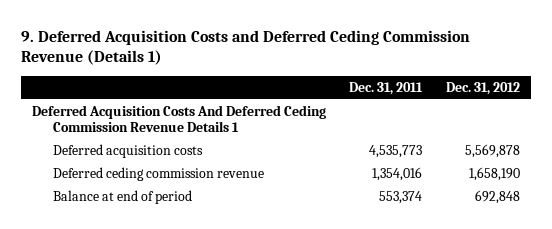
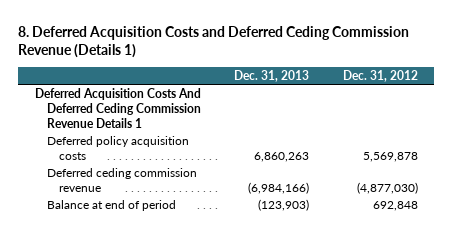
- 9. Deferred Acquisition Costs and Deferred Ceding Commission Revenue (Details 1)
+ 8. Deferred Acquisition Costs and Deferred Ceding Commission Revenue (Details 1)
- | Dec. 31, 2011 | Dec. 31, 2012
+ | Dec. 31, 2013 | Dec. 31, 2012
- Deferred acquisition costs | 4,535,773 | 5,569,878
- Deferred ceding commission revenue | 1,354,016 | 1,658,190
+ Deferred policy acquisition costs | 6,860,263 | 5,569,878
+ Deferred ceding commission revenue | (6,984,166) | (4,877,030)

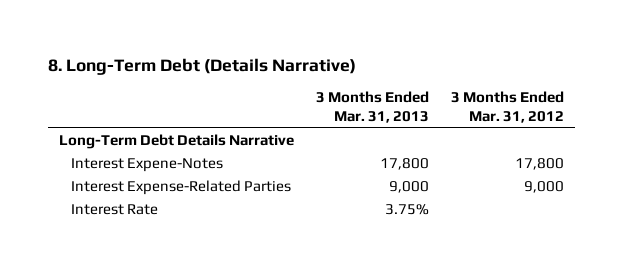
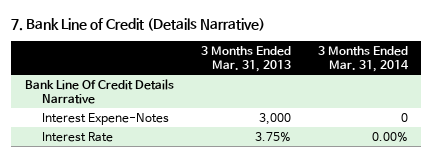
- 8. Long-Term Debt (Details Narrative)
+ 7. Bank Line of Credit (Details Narrative)
- | 3 Months Ended Mar. 31, 2013 | 3 Months Ended Mar. 31, 2012
+ | 3 Months Ended Mar. 31, 2013 | 3 Months Ended Mar. 31, 2014
- Long-Term Debt Details Narrative
- Interest Expene-Notes | 17,800 | 17,800
- Interest Expense-Related Parties | 9,000 | 9,000
+ Bank Line Of Credit Details Narrative
+ Interest Expene-Notes | 3,000 | 0

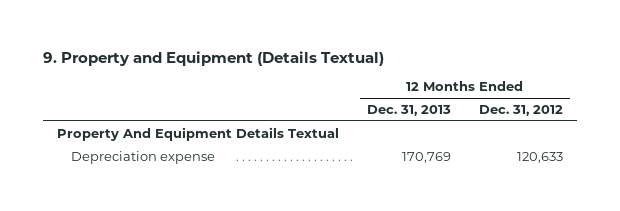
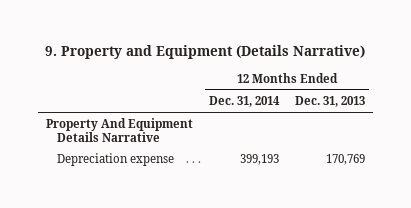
- 9. Property and Equipment (Details Textual)
+ 9. Property and Equipment (Details Narrative)
- | 12 Months Ended Dec. 31, 2013 | 12 Months Ended Dec. 31, 2012
+ | 12 Months Ended Dec. 31, 2014 | 12 Months Ended Dec. 31, 2013
- Property And Equipment Details Textual
+ Property And Equipment Details Narrative

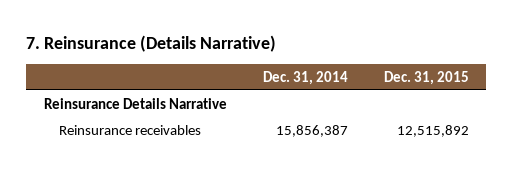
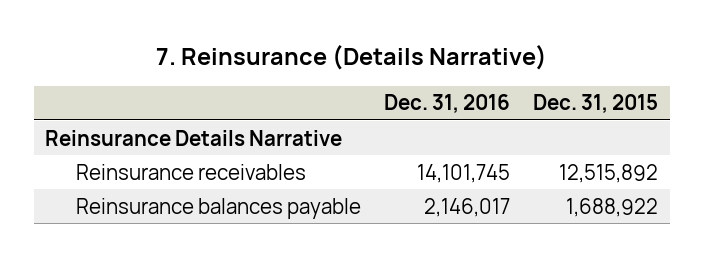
- | Dec. 31, 2014 | Dec. 31, 2015
+ | Dec. 31, 2016 | Dec. 31, 2015
+ Reinsurance balances payable | 2,146,017 | 1,688,922

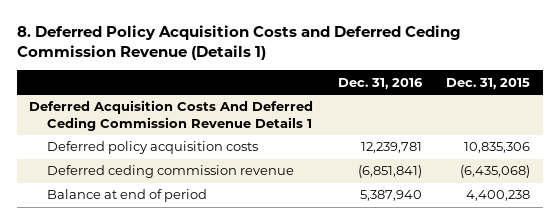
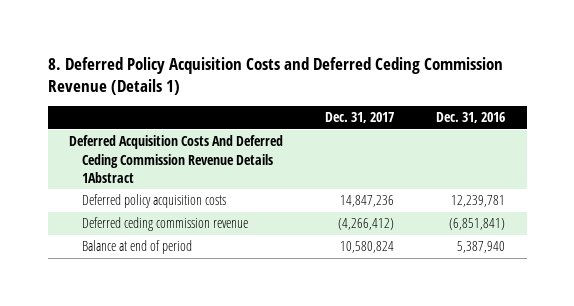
- | Dec. 31, 2016 | Dec. 31, 2015
+ | Dec. 31, 2017 | Dec. 31, 2016
- Deferred Acquisition Costs And Deferred Ceding Commission Revenue Details 1
+ Deferred Acquisition Costs And Deferred Ceding Commission Revenue Details 1Abstract

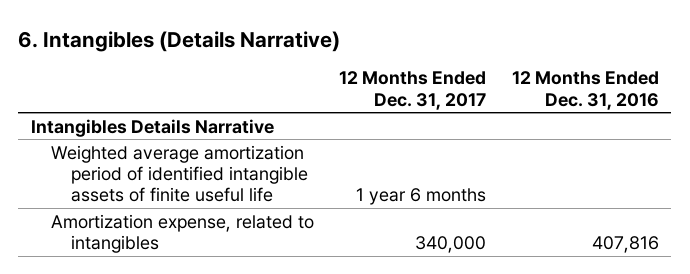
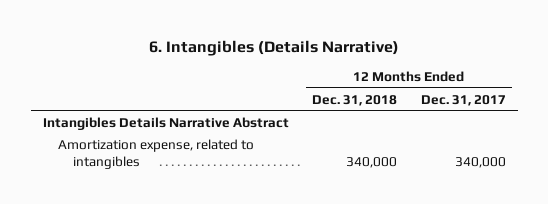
- | 12 Months Ended Dec. 31, 2017 | 12 Months Ended Dec. 31, 2016
+ | 12 Months Ended Dec. 31, 2018 | 12 Months Ended Dec. 31, 2017
- Intangibles Details Narrative
- Weighted average amortization period of identified intangible assets of finite useful life | 1 year 6 months |
+ Intangibles Details Narrative Abstract

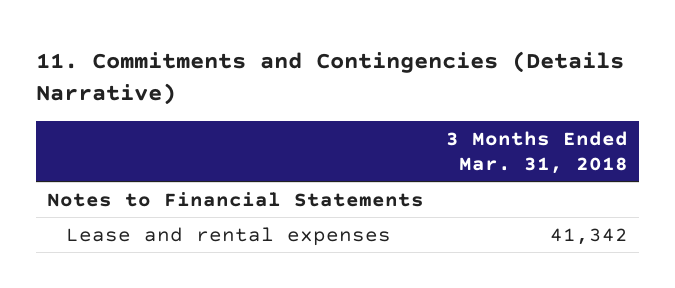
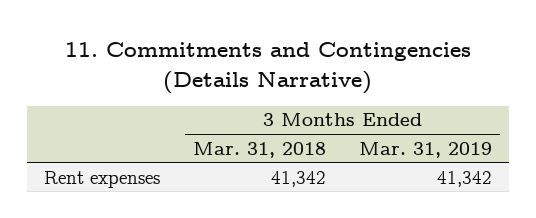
- | 3 Months Ended Mar. 31, 2018
+ | 3 Months Ended Mar. 31, 2018 | 3 Months Ended Mar. 31, 2019
- Notes to Financial Statements
- Lease and rental expenses | 41,342
+ Rent expenses | 41,342 | 41,342

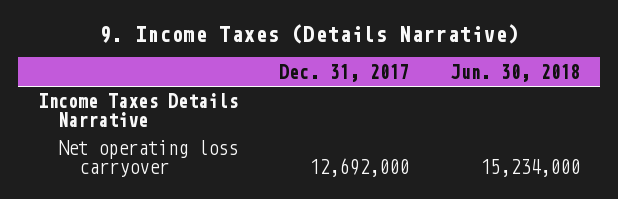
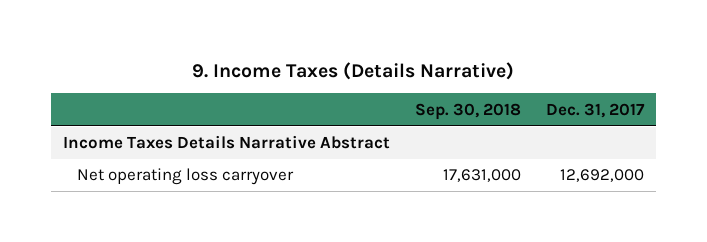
- | Dec. 31, 2017 | Jun. 30, 2018
+ | Sep. 30, 2018 | Dec. 31, 2017
- Income Taxes Details Narrative
+ Income Taxes Details Narrative Abstract

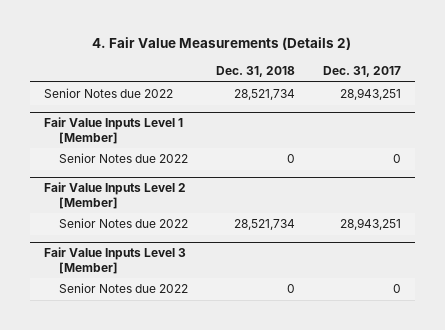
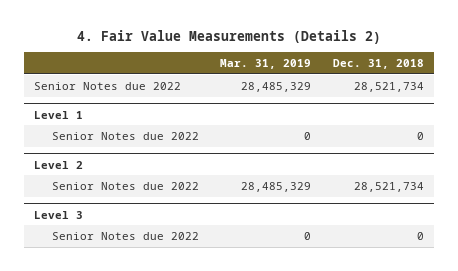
- | Dec. 31, 2018 | Dec. 31, 2017
+ | Mar. 31, 2019 | Dec. 31, 2018
- Fair Value Inputs Level 1 [Member]
+ Level 1
- Fair Value Inputs Level 2 [Member]
+ Level 2
- Fair Value Inputs Level 3 [Member]
+ Level 3

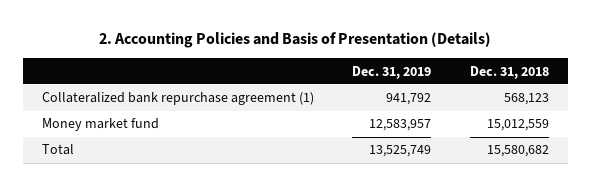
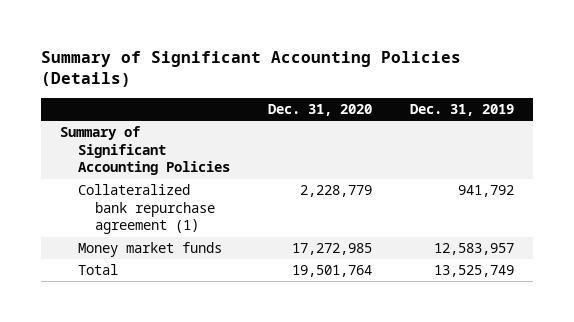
- 2. Accounting Policies and Basis of Presentation (Details)
+ Summary of Significant Accounting Policies (Details)
- | Dec. 31, 2019 | Dec. 31, 2018
+ | Dec. 31, 2020 | Dec. 31, 2019
+ Summary of Significant Accounting Policies
- Money market fund | 12,583,957 | 15,012,559
+ Money market funds | 17,272,985 | 12,583,957

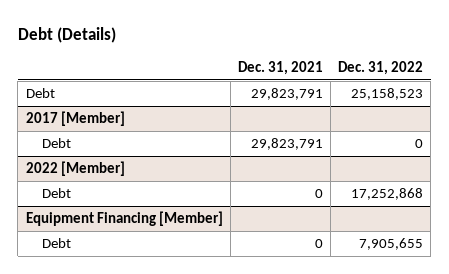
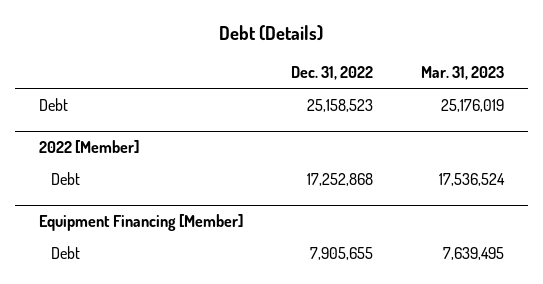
- | Dec. 31, 2021 | Dec. 31, 2022
+ | Dec. 31, 2022 | Mar. 31, 2023
- 2017 [Member]
- Debt | 29,823,791 | 0

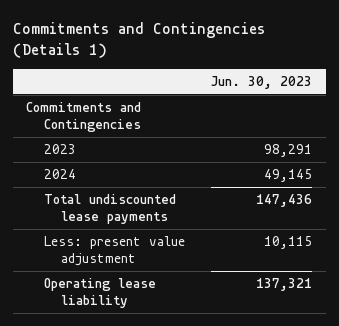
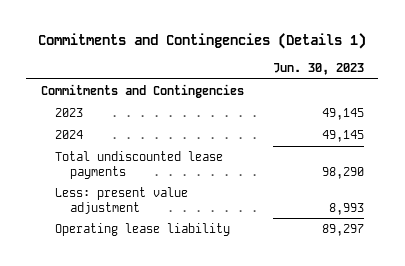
- 2023 | 98,291
+ 2023 | 49,145
- Total undiscounted lease payments | 147,436
- Less: present value adjustment | 10,115
- Operating lease liability | 137,321
+ Total undiscounted lease payments | 98,290
+ Less: present value adjustment | 8,993
+ Operating lease liability | 89,297

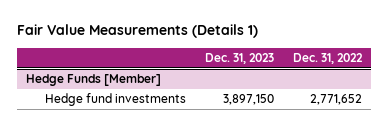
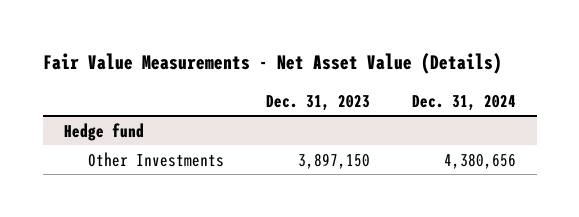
- Fair Value Measurements (Details 1)
+ Fair Value Measurements - Net Asset Value (Details)
- | Dec. 31, 2023 | Dec. 31, 2022
+ | Dec. 31, 2023 | Dec. 31, 2024
- Hedge Funds [Member]
- Hedge fund investments | 3,897,150 | 2,771,652
+ Hedge fund
+ Other Investments | 3,897,150 | 4,380,656

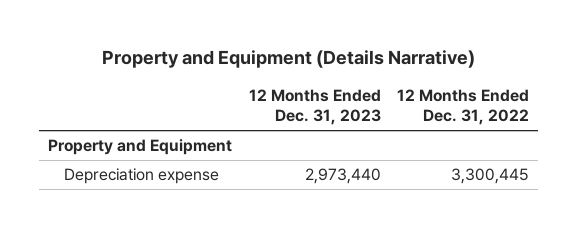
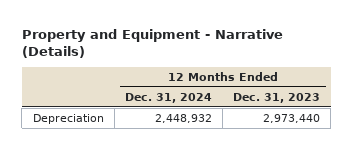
- Property and Equipment (Details Narrative)
+ Property and Equipment - Narrative (Details)
- | 12 Months Ended Dec. 31, 2023 | 12 Months Ended Dec. 31, 2022
+ | 12 Months Ended Dec. 31, 2024 | 12 Months Ended Dec. 31, 2023
- Property and Equipment
- Depreciation expense | 2,973,440 | 3,300,445
+ Depreciation | 2,448,932 | 2,973,440

